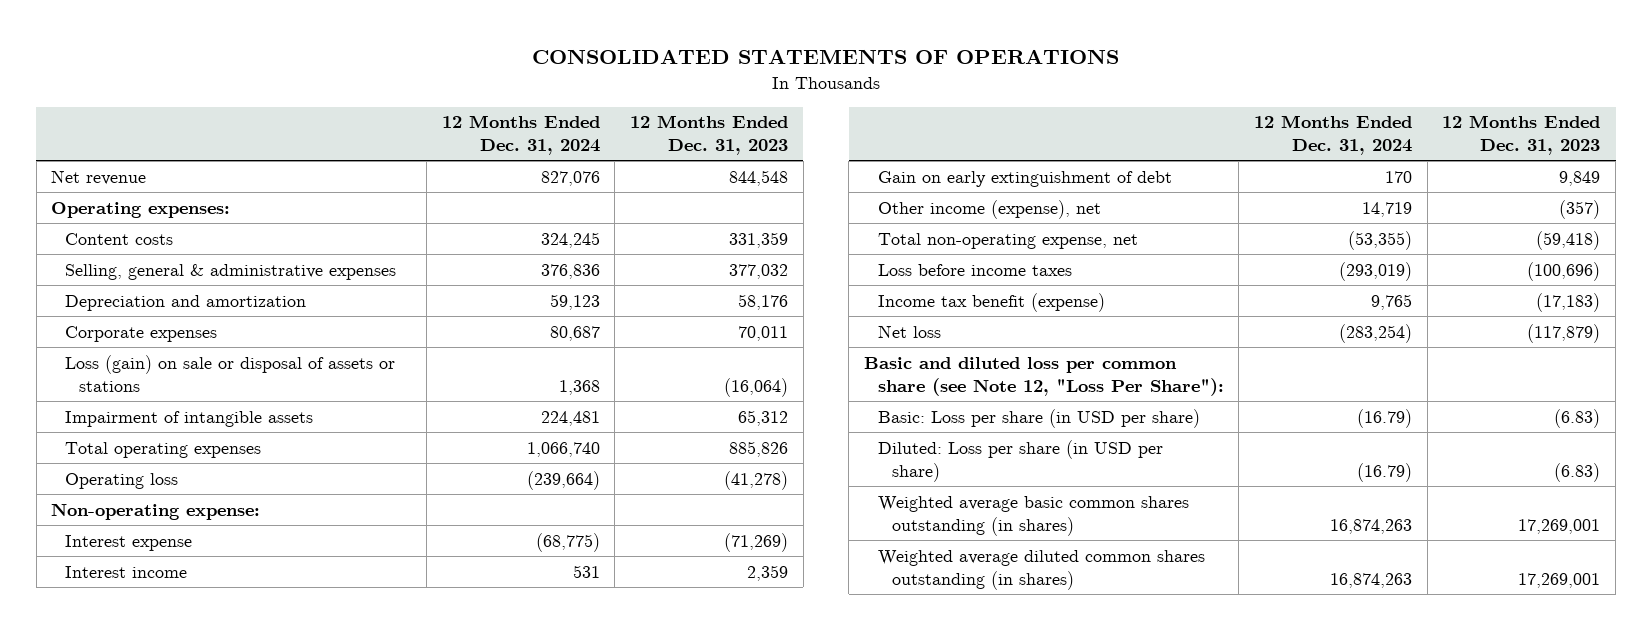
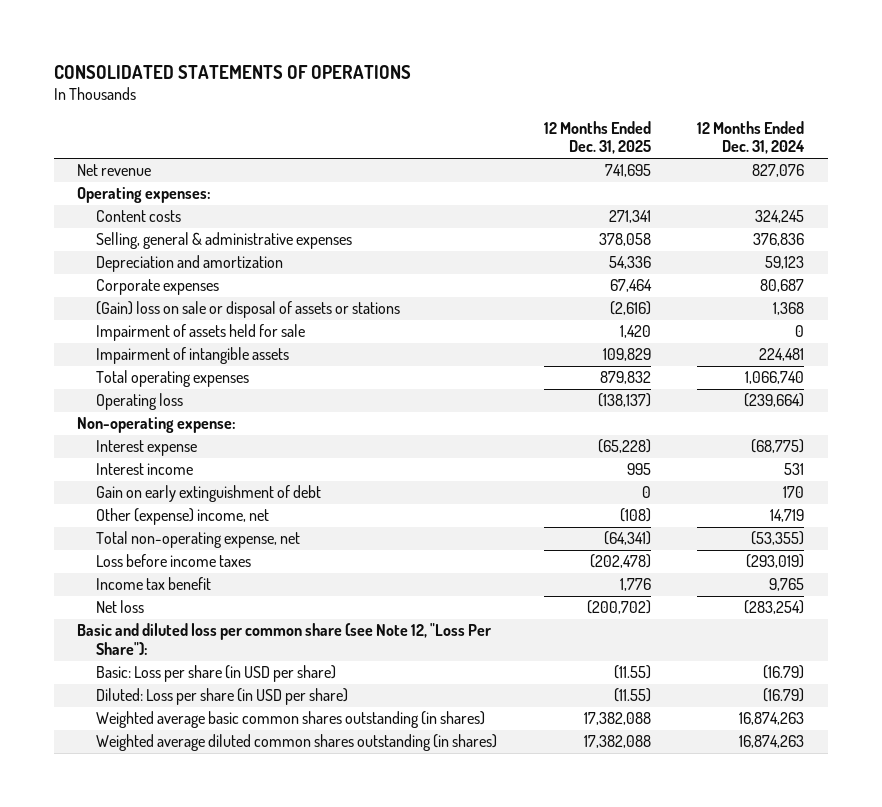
- | 12 Months Ended Dec. 31, 2024 | 12 Months Ended Dec. 31, 2023
+ | 12 Months Ended Dec. 31, 2025 | 12 Months Ended Dec. 31, 2024
- Loss (gain) on sale or disposal of assets or stations | 1,368 | (16,064)
+ (Gain) loss on sale or disposal of assets or stations | (2,616) | 1,368
+ Impairment of assets held for sale | 1,420 | 0
- Other income (expense), net | 14,719 | (357)
+ Other (expense) income, net | (108) | 14,719
- Income tax benefit (expense) | 9,765 | (17,183)
+ Income tax benefit | 1,776 | 9,765

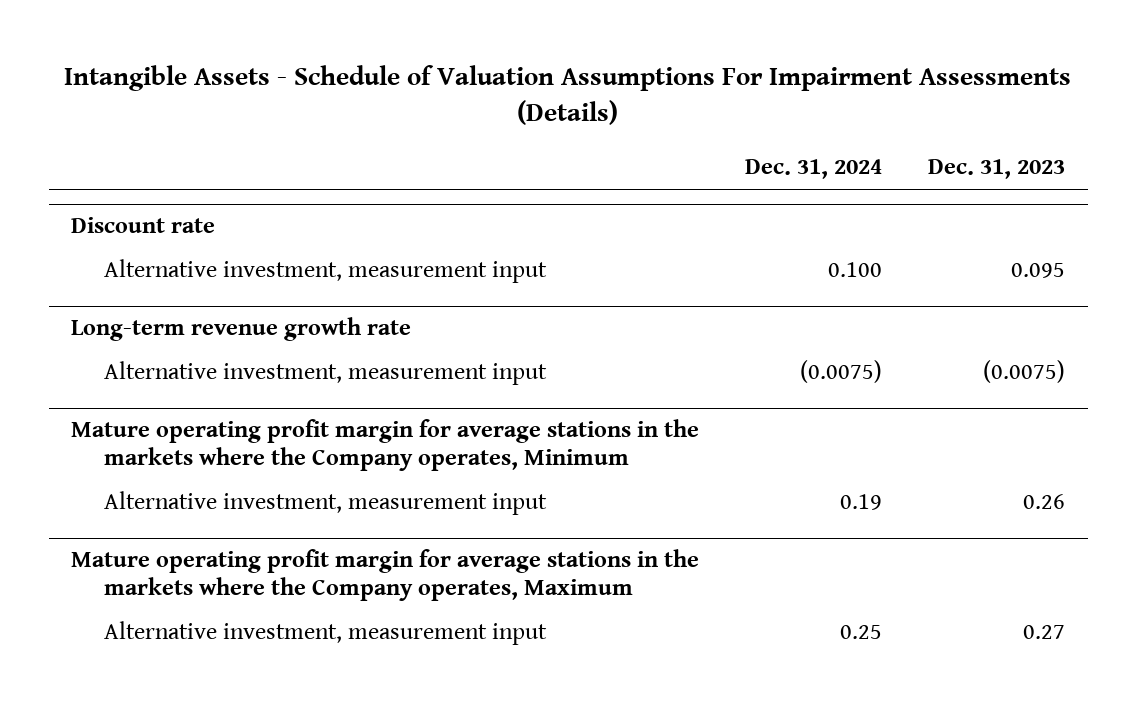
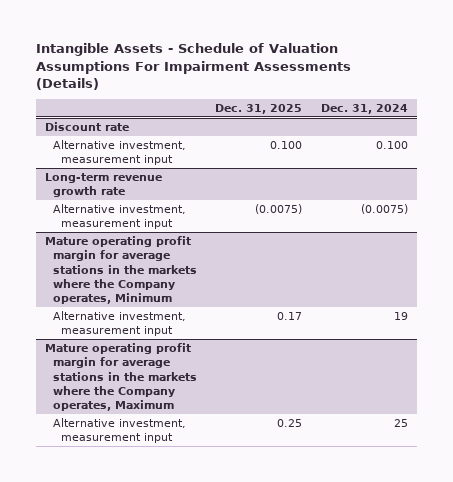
- | Dec. 31, 2024 | Dec. 31, 2023
+ | Dec. 31, 2025 | Dec. 31, 2024
@ Mature operating profit margin for average stations in the markets where the Company operates, Minimum
- Alternative investment, measurement input | 0.19 | 0.26
+ Alternative investment, measurement input | 0.17 | 19
@ Mature operating profit margin for average stations in the markets where the Company operates, Maximum
- Alternative investment, measurement input | 0.25 | 0.27
+ Alternative investment, measurement input | 0.25 | 25

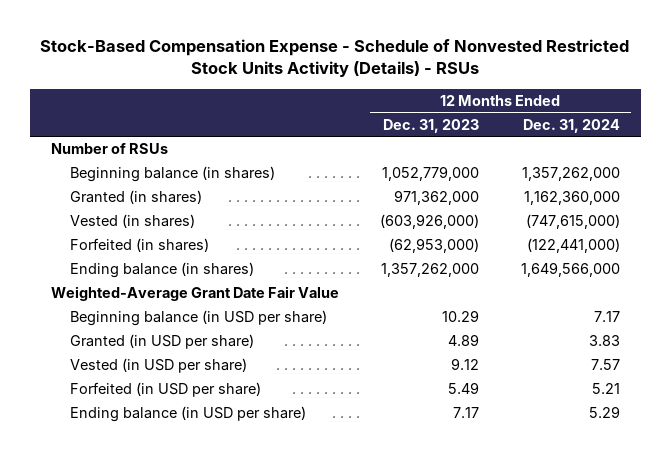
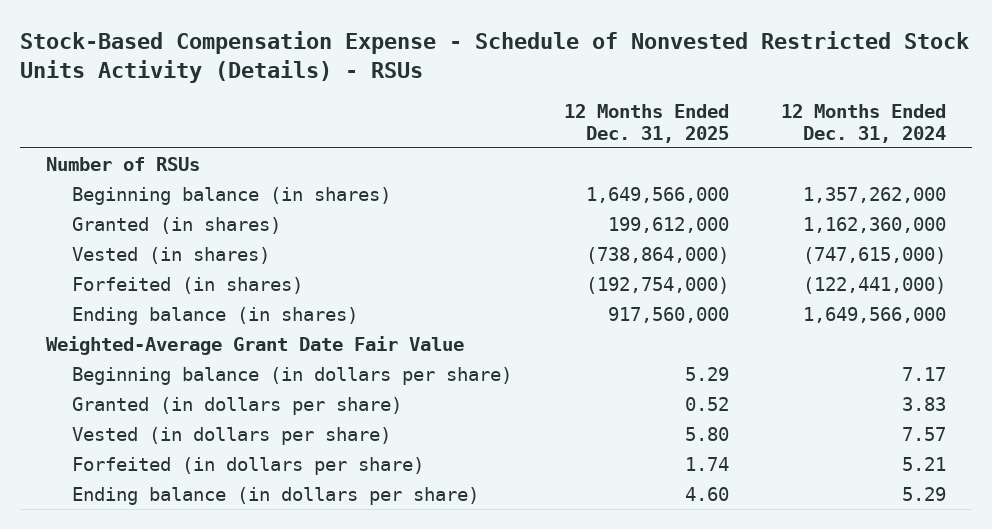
- | 12 Months Ended Dec. 31, 2023 | 12 Months Ended Dec. 31, 2024
+ | 12 Months Ended Dec. 31, 2025 | 12 Months Ended Dec. 31, 2024
- Beginning balance (in USD per share) | 10.29 | 7.17
- Granted (in USD per share) | 4.89 | 3.83
- Vested (in USD per share) | 9.12 | 7.57
- Forfeited (in USD per share) | 5.49 | 5.21
- Ending balance (in USD per share) | 7.17 | 5.29
+ Beginning balance (in dollars per share) | 5.29 | 7.17
+ Granted (in dollars per share) | 0.52 | 3.83
+ Vested (in dollars per share) | 5.80 | 7.57
+ Forfeited (in dollars per share) | 1.74 | 5.21
+ Ending balance (in dollars per share) | 4.60 | 5.29

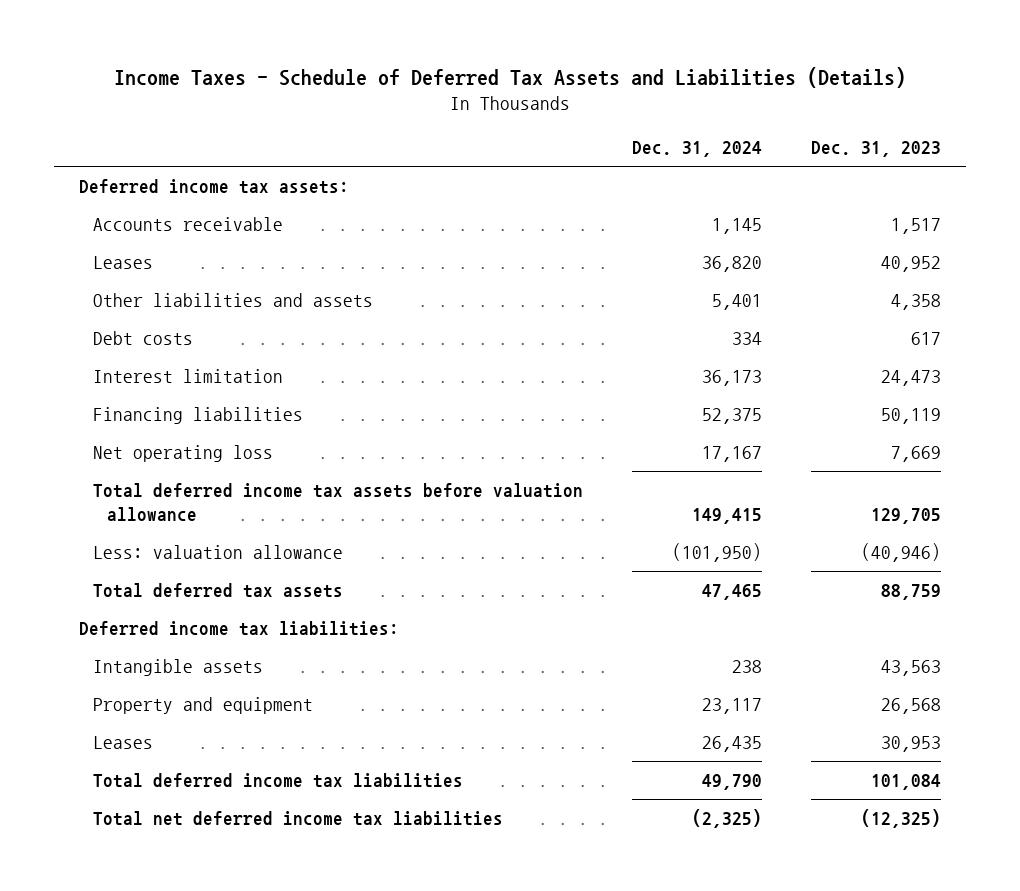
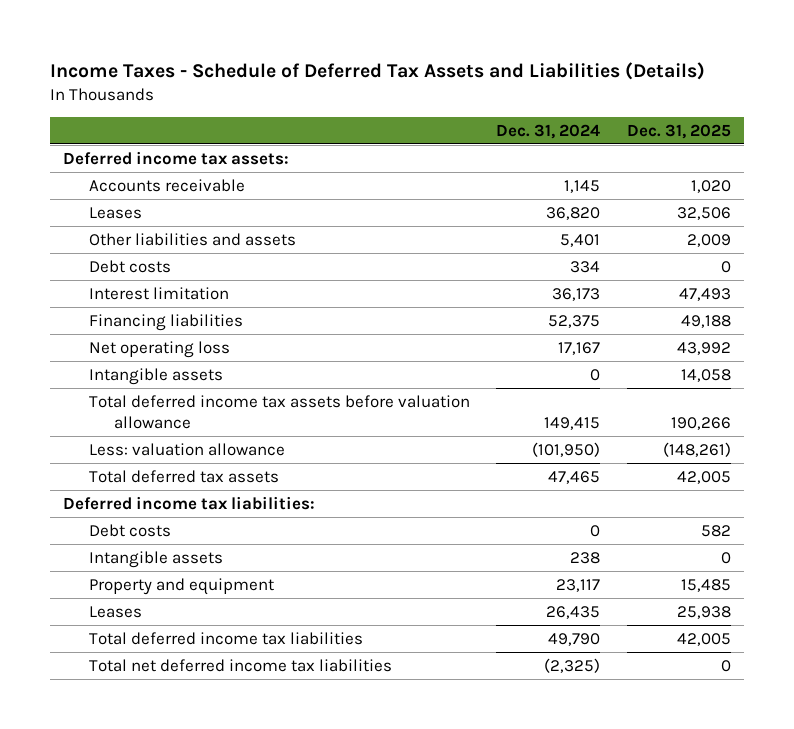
- | Dec. 31, 2024 | Dec. 31, 2023
+ | Dec. 31, 2024 | Dec. 31, 2025
+ Intangible assets | 0 | 14,058
+ Debt costs | 0 | 582

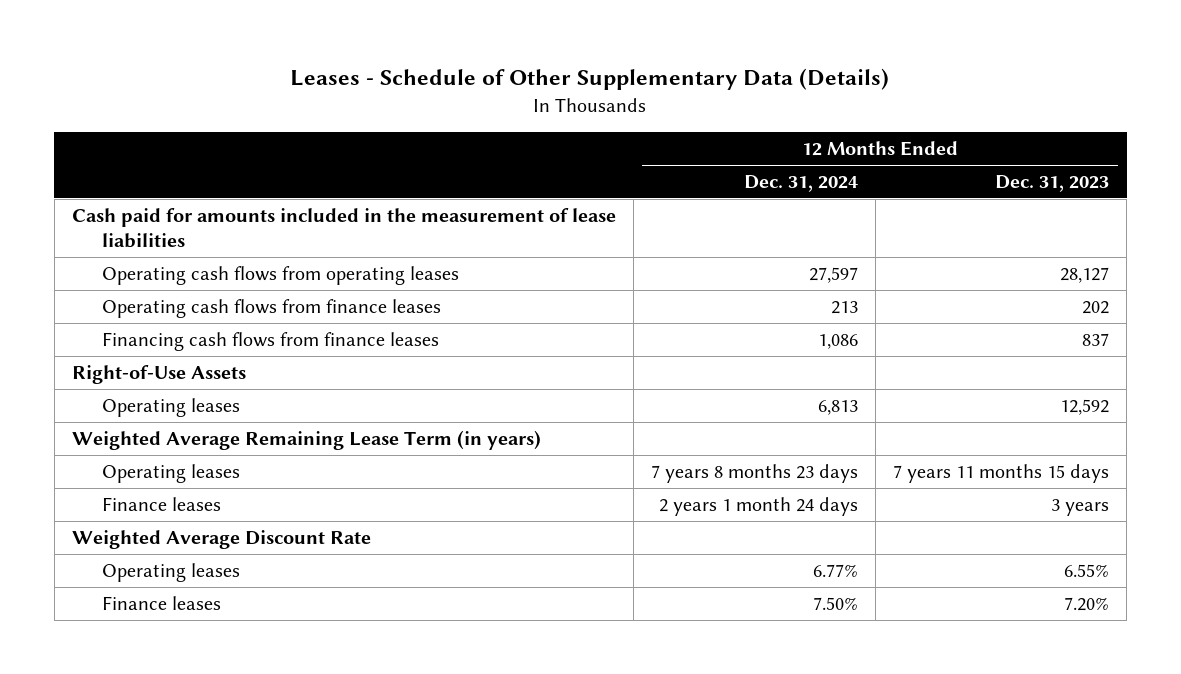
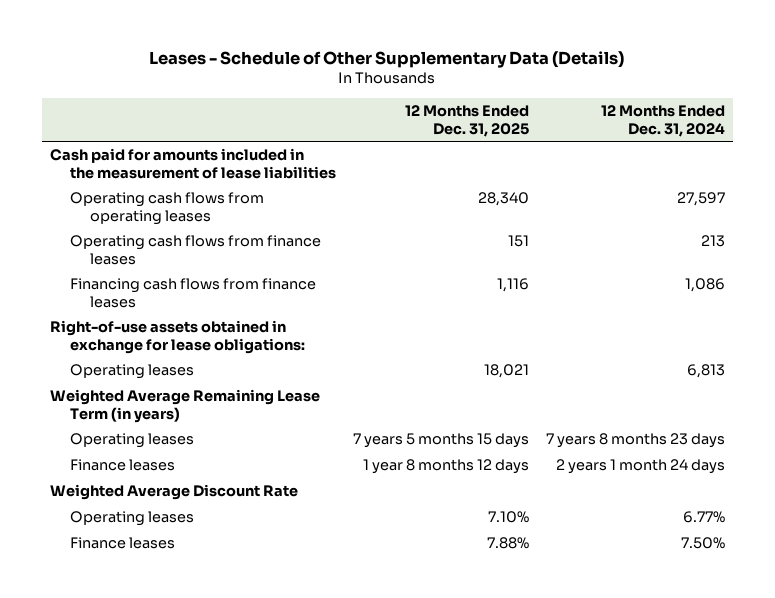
- | 12 Months Ended Dec. 31, 2024 | 12 Months Ended Dec. 31, 2023
+ | 12 Months Ended Dec. 31, 2025 | 12 Months Ended Dec. 31, 2024
- Right-of-Use Assets
+ Right-of-use assets obtained in exchange for lease obligations:

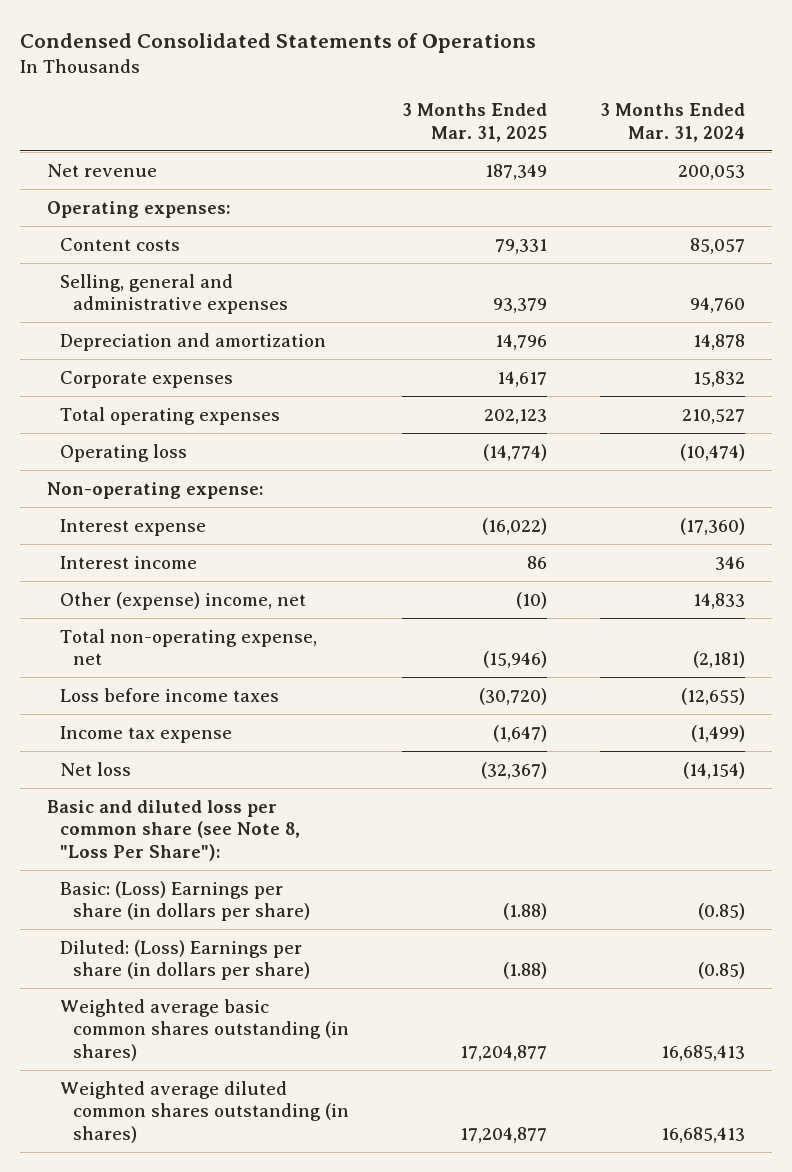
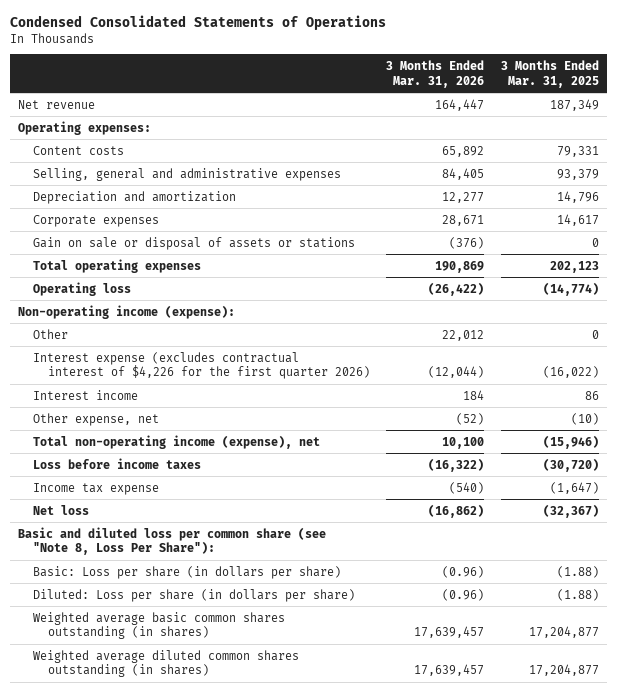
- | 3 Months Ended Mar. 31, 2025 | 3 Months Ended Mar. 31, 2024
+ | 3 Months Ended Mar. 31, 2026 | 3 Months Ended Mar. 31, 2025
+ Gain on sale or disposal of assets or stations | (376) | 0
- Non-operating expense:
- Interest expense | (16,022) | (17,360)
+ Non-operating income (expense):
+ Other | 22,012 | 0
+ Interest expense (excludes contractual interest of $4,226 for the first quarter 2026) | (12,044) | (16,022)
- Other (expense) income, net | (10) | 14,833
- Total non-operating expense, net | (15,946) | (2,181)
+ Other expense, net | (52) | (10)
+ Total non-operating income (expense), net | 10,100 | (15,946)
- Basic and diluted loss per common share (see Note 8, "Loss Per Share"):
- Basic: (Loss) Earnings per share (in dollars per share) | (1.88) | (0.85)
- Diluted: (Loss) Earnings per share (in dollars per share) | (1.88) | (0.85)
+ Basic and diluted loss per common share (see "Note 8, Loss Per Share"):
+ Basic: Loss per share (in dollars per share) | (0.96) | (1.88)
+ Diluted: Loss per share (in dollars per share) | (0.96) | (1.88)

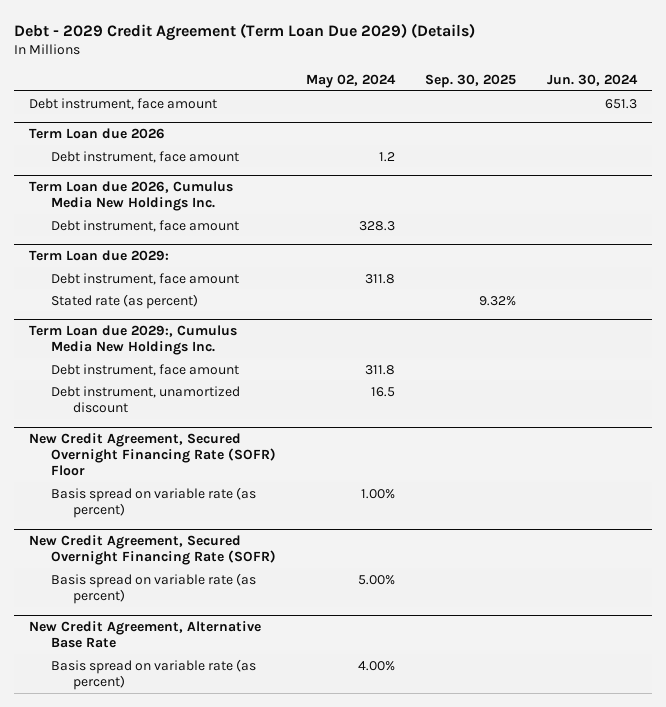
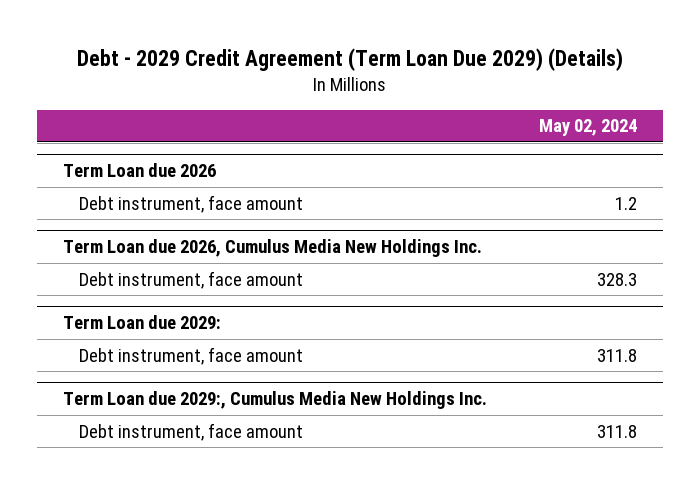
- | May 02, 2024 | Sep. 30, 2025 | Jun. 30, 2024
+ | May 02, 2024
- Debt instrument, face amount | | | 651.3
@ Term Loan due 2029:
- Stated rate (as percent) | | 9.32% |
@ Term Loan due 2029:, Cumulus Media New Holdings Inc.
- Debt instrument, unamortized discount | 16.5 | |
- New Credit Agreement, Secured Overnight Financing Rate (SOFR) Floor
- Basis spread on variable rate (as percent) | 1.00% | |
- New Credit Agreement, Secured Overnight Financing Rate (SOFR)
- Basis spread on variable rate (as percent) | 5.00% | |
- New Credit Agreement, Alternative Base Rate
- Basis spread on variable rate (as percent) | 4.00% | |

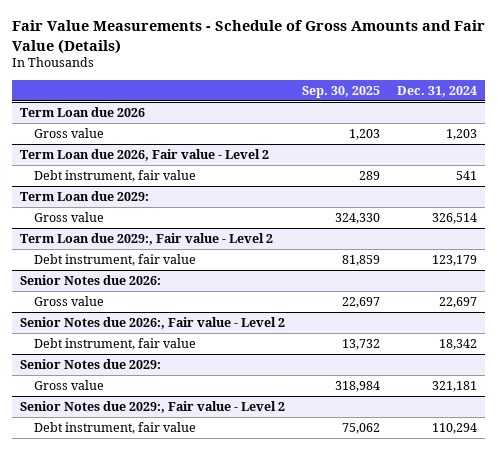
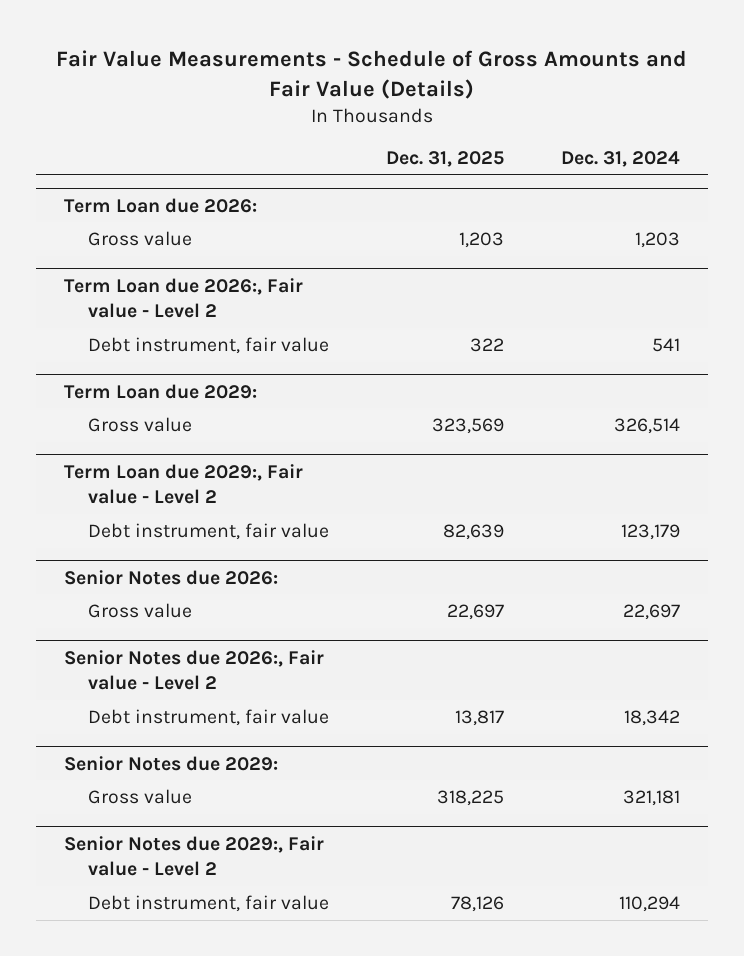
- | Sep. 30, 2025 | Dec. 31, 2024
+ | Dec. 31, 2025 | Dec. 31, 2024
- Term Loan due 2026
+ Term Loan due 2026:
- Term Loan due 2026, Fair value - Level 2
+ Term Loan due 2026:, Fair value - Level 2

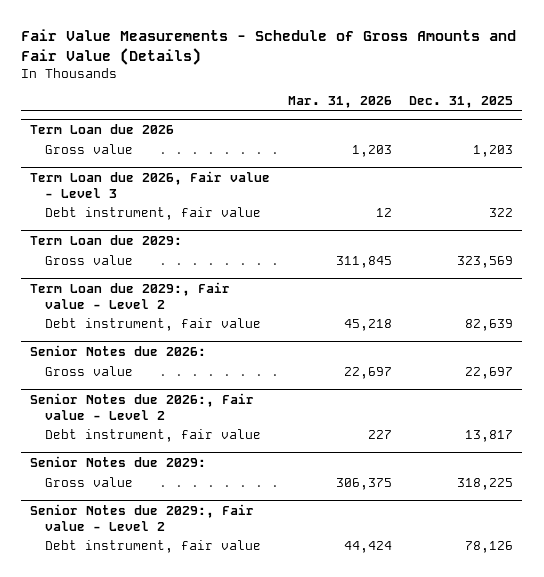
- | Dec. 31, 2025 | Dec. 31, 2024
+ | Mar. 31, 2026 | Dec. 31, 2025
- Term Loan due 2026:
+ Term Loan due 2026
- Term Loan due 2026:, Fair value - Level 2
+ Term Loan due 2026, Fair value - Level 3

